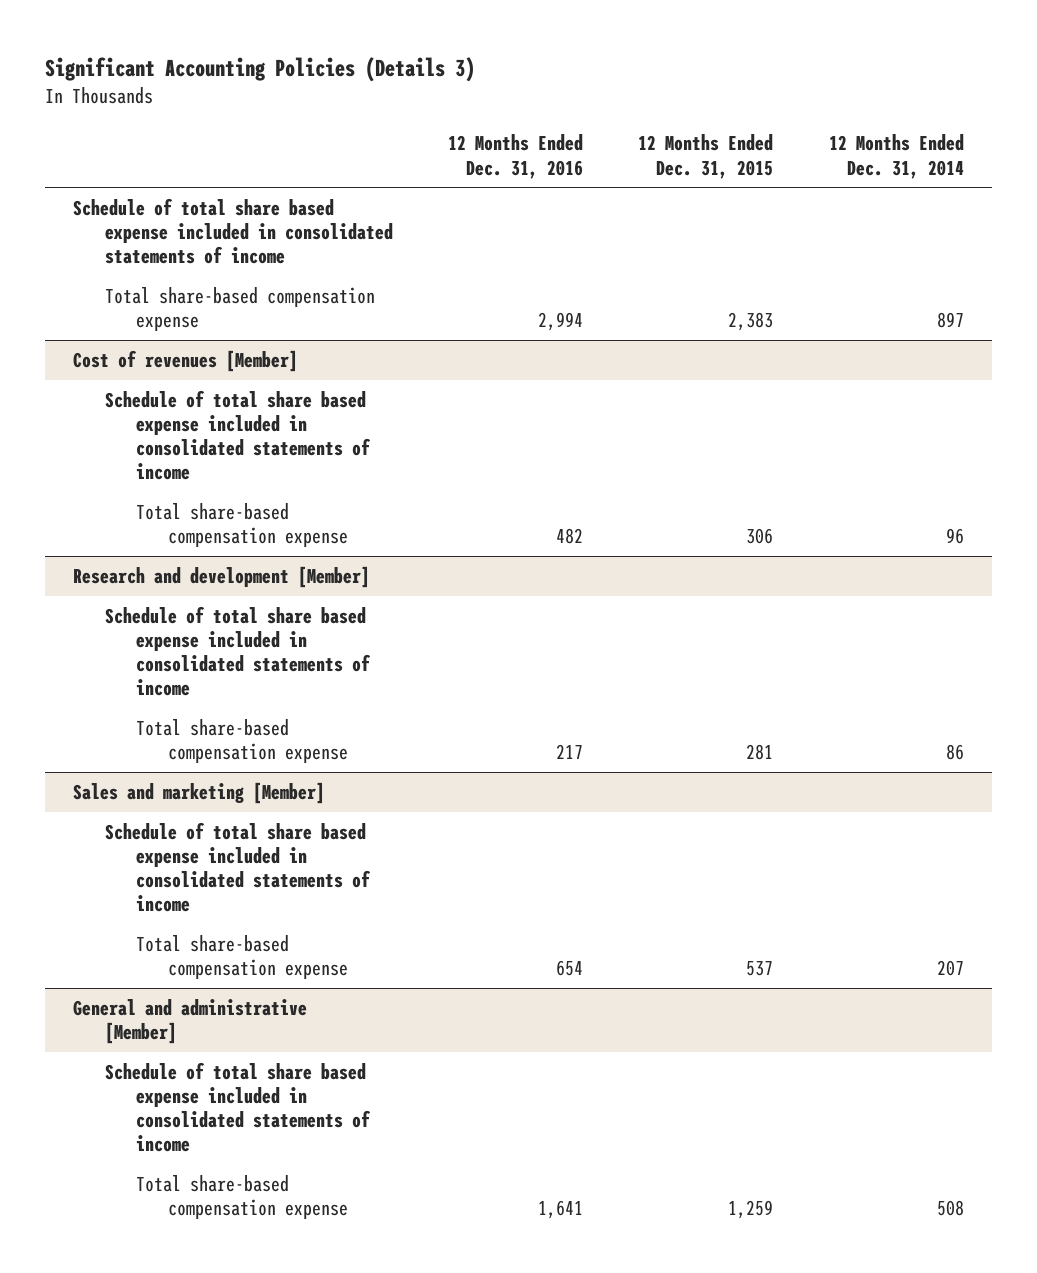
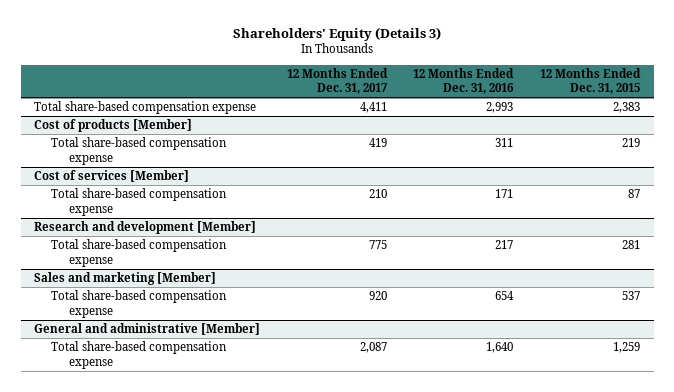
- Significant Accounting Policies (Details 3)
+ Shareholders' Equity (Details 3)
- | 12 Months Ended Dec. 31, 2016 | 12 Months Ended Dec. 31, 2015 | 12 Months Ended Dec. 31, 2014
+ | 12 Months Ended Dec. 31, 2017 | 12 Months Ended Dec. 31, 2016 | 12 Months Ended Dec. 31, 2015
- Schedule of total share based expense included in consolidated statements of income
- Total share-based compensation expense | 2,994 | 2,383 | 897
- Cost of revenues [Member]
- Schedule of total share based expense included in consolidated statements of income
- Total share-based compensation expense | 482 | 306 | 96
+ Total share-based compensation expense | 4,411 | 2,993 | 2,383
+ Cost of products [Member]
+ Total share-based compensation expense | 419 | 311 | 219
+ Cost of services [Member]
+ Total share-based compensation expense | 210 | 171 | 87
@ Research and development [Member]
- Schedule of total share based expense included in consolidated statements of income
@ Sales and marketing [Member]
- Schedule of total share based expense included in consolidated statements of income
@ General and administrative [Member]
- Schedule of total share based expense included in consolidated statements of income
- Total share-based compensation expense | 1,641 | 1,259 | 508
+ Total share-based compensation expense | 2,087 | 1,640 | 1,259

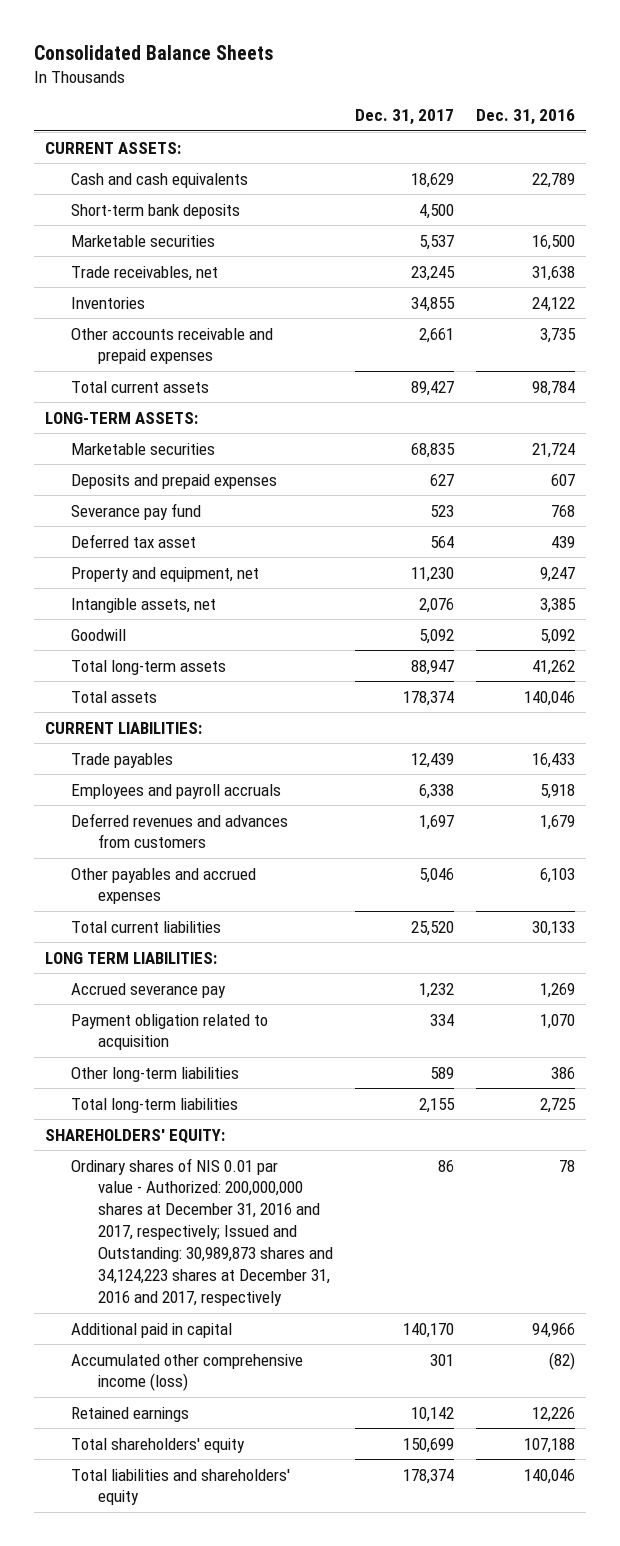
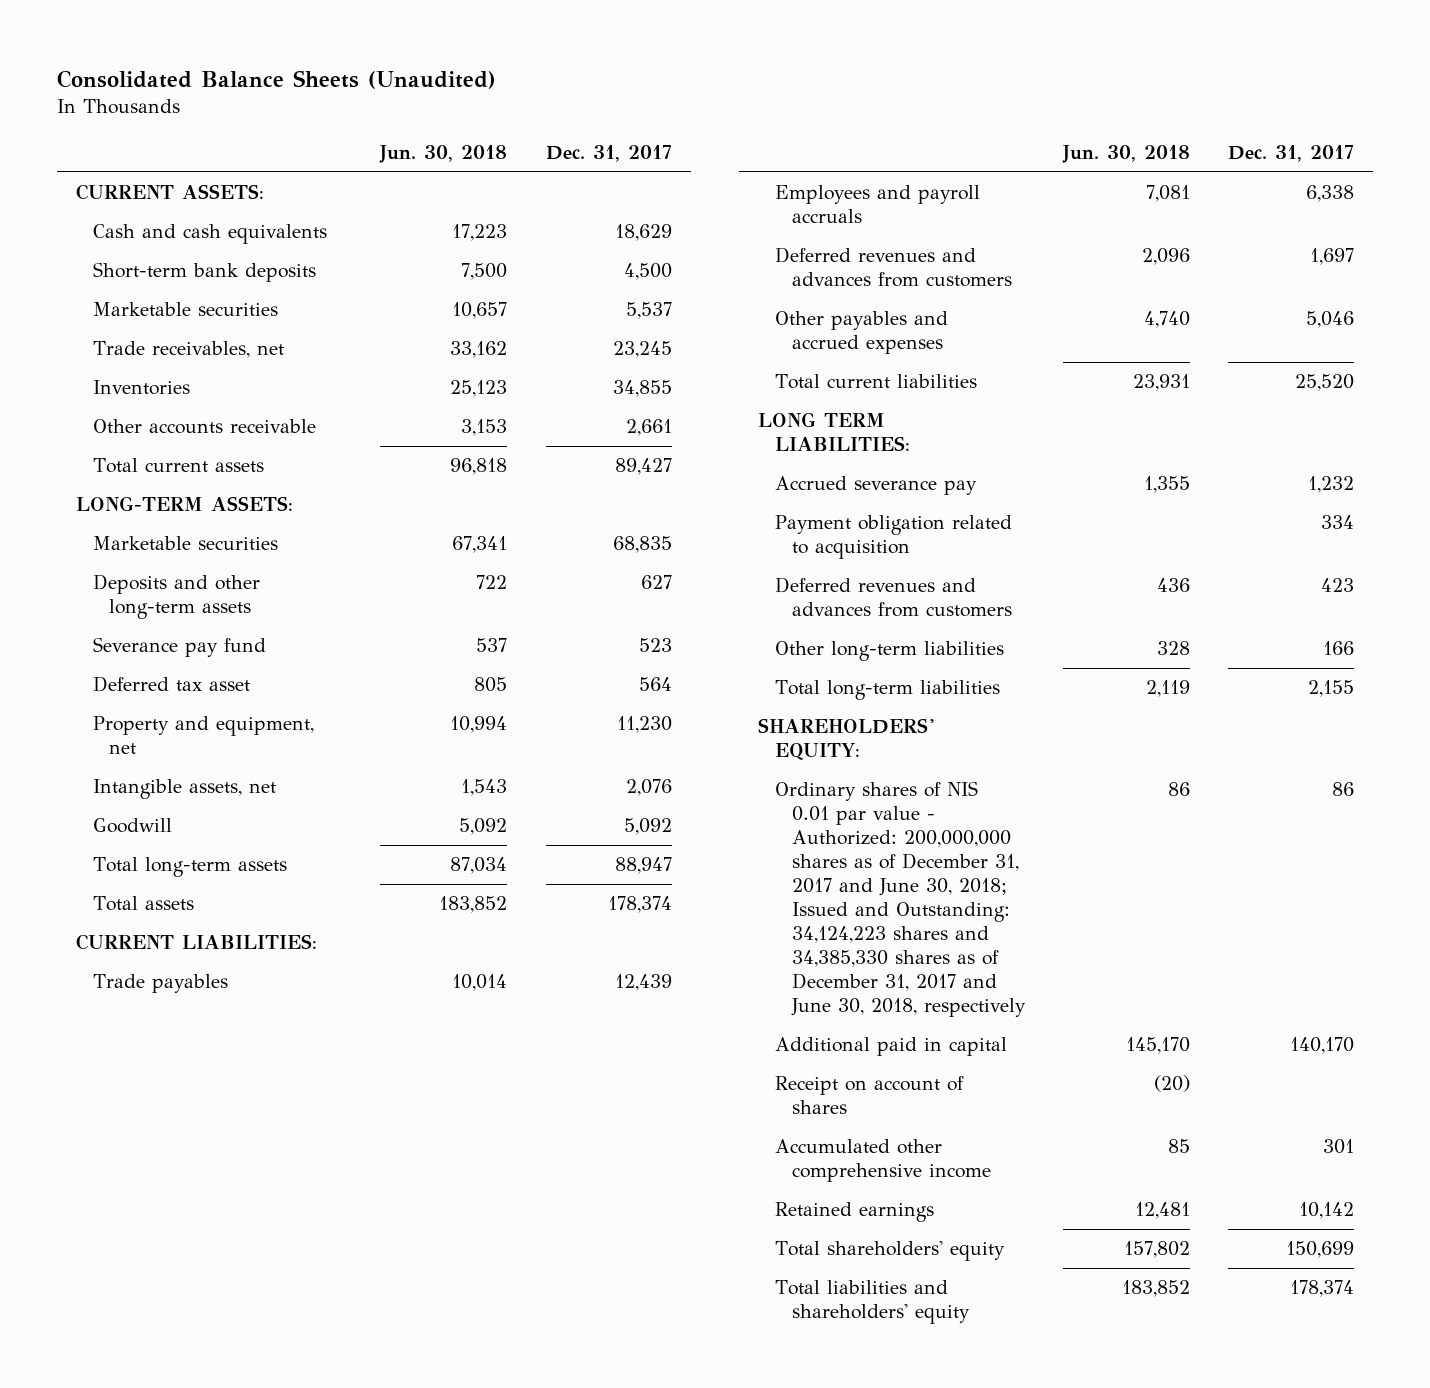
- Consolidated Balance Sheets
+ Consolidated Balance Sheets (Unaudited)
- | Dec. 31, 2017 | Dec. 31, 2016
+ | Jun. 30, 2018 | Dec. 31, 2017
- Other accounts receivable and prepaid expenses | 2,661 | 3,735
+ Other accounts receivable | 3,153 | 2,661
- Deposits and prepaid expenses | 627 | 607
+ Deposits and other long-term assets | 722 | 627
- Other long-term liabilities | 589 | 386
+ Deferred revenues and advances from customers | 436 | 423
+ Other long-term liabilities | 328 | 166
- Ordinary shares of NIS 0.01 par value - Authorized: 200,000,000 shares at December 31, 2016 and 2017, respectively; Issued and Outstanding: 30,989,873 shares and 34,124,223 shares at December 31, 2016 and 2017, respectively | 86 | 78
+ Ordinary shares of NIS 0.01 par value - Authorized: 200,000,000 shares as of December 31, 2017 and June 30, 2018; Issued and Outstanding: 34,124,223 shares and 34,385,330 shares as of December 31, 2017 and June 30, 2018, respectively | 86 | 86
- Accumulated other comprehensive income (loss) | 301 | (82)
+ Receipt on account of shares | (20) |
+ Accumulated other comprehensive income | 85 | 301

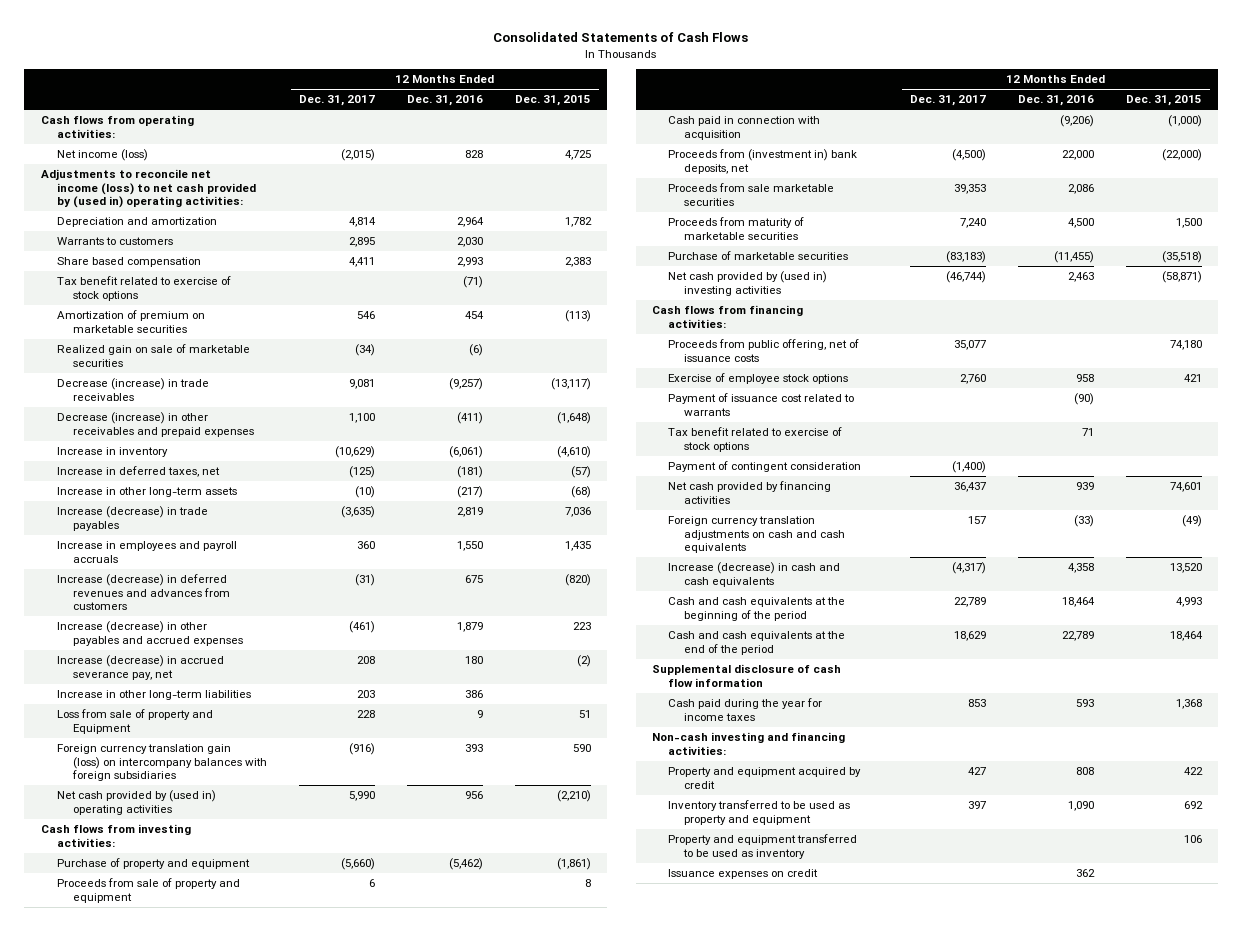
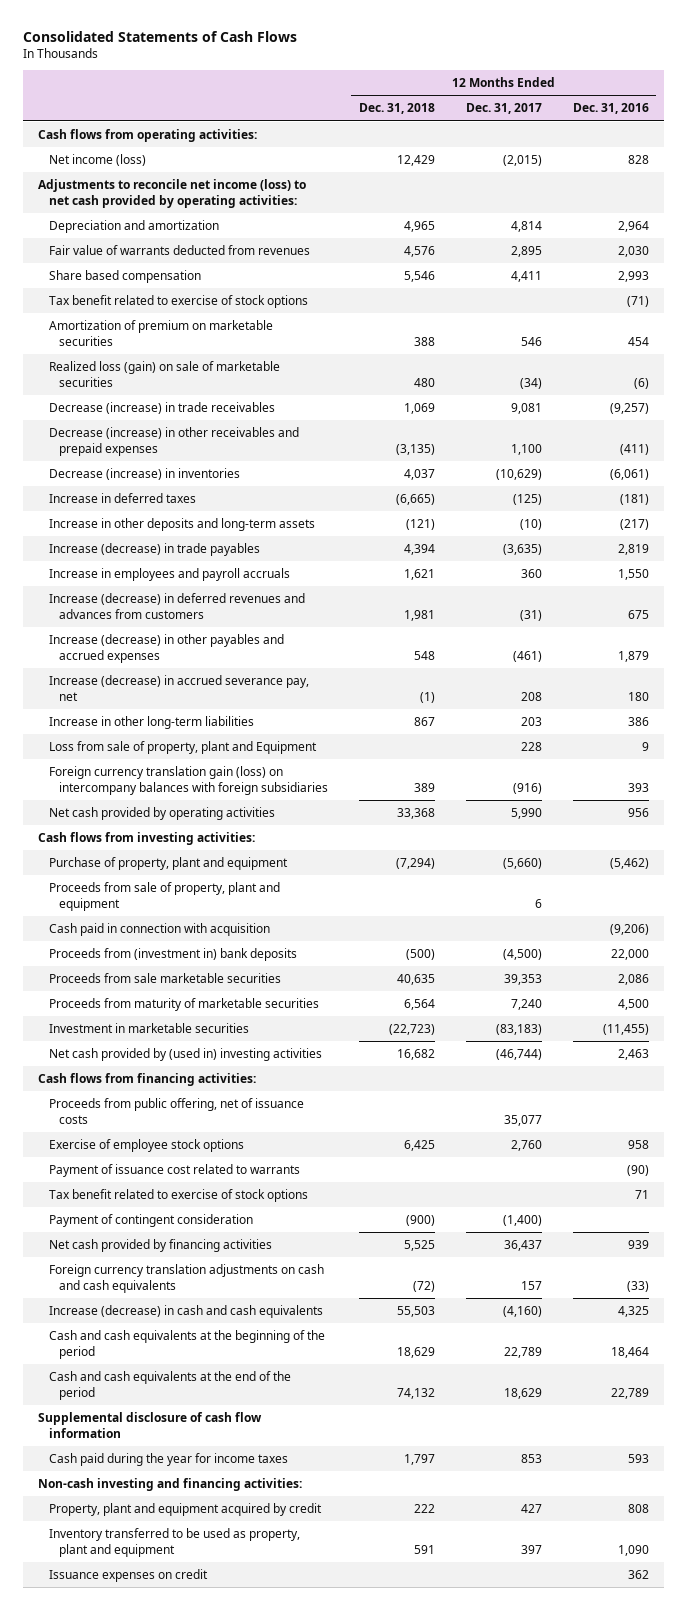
- | 12 Months Ended Dec. 31, 2017 | 12 Months Ended Dec. 31, 2016 | 12 Months Ended Dec. 31, 2015
+ | 12 Months Ended Dec. 31, 2018 | 12 Months Ended Dec. 31, 2017 | 12 Months Ended Dec. 31, 2016
- Adjustments to reconcile net income (loss) to net cash provided by (used in) operating activities:
+ Adjustments to reconcile net income (loss) to net cash provided by operating activities:
- Warrants to customers | 2,895 | 2,030 |
+ Fair value of warrants deducted from revenues | 4,576 | 2,895 | 2,030
- Realized gain on sale of marketable securities | (34) | (6) |
+ Realized loss (gain) on sale of marketable securities | 480 | (34) | (6)
- Increase in inventory | (10,629) | (6,061) | (4,610)
- Increase in deferred taxes, net | (125) | (181) | (57)
- Increase in other long-term assets | (10) | (217) | (68)
+ Decrease (increase) in inventories | 4,037 | (10,629) | (6,061)
+ Increase in deferred taxes | (6,665) | (125) | (181)
+ Increase in other deposits and long-term assets | (121) | (10) | (217)
- Loss from sale of property and Equipment | 228 | 9 | 51
+ Loss from sale of property, plant and Equipment | | 228 | 9
- Net cash provided by (used in) operating activities | 5,990 | 956 | (2,210)
+ Net cash provided by operating activities | 33,368 | 5,990 | 956
- Purchase of property and equipment | (5,660) | (5,462) | (1,861)
- Proceeds from sale of property and equipment | 6 | | 8
+ Purchase of property, plant and equipment | (7,294) | (5,660) | (5,462)
+ Proceeds from sale of property, plant and equipment | | 6 |
- Proceeds from (investment in) bank deposits, net | (4,500) | 22,000 | (22,000)
+ Proceeds from (investment in) bank deposits | (500) | (4,500) | 22,000
- Purchase of marketable securities | (83,183) | (11,455) | (35,518)
+ Investment in marketable securities | (22,723) | (83,183) | (11,455)
- Increase (decrease) in cash and cash equivalents | (4,317) | 4,358 | 13,520
+ Increase (decrease) in cash and cash equivalents | 55,503 | (4,160) | 4,325
- Property and equipment acquired by credit | 427 | 808 | 422
- Inventory transferred to be used as property and equipment | 397 | 1,090 | 692
- Property and equipment transferred to be used as inventory | | | 106
+ Property, plant and equipment acquired by credit | 222 | 427 | 808
+ Inventory transferred to be used as property, plant and equipment | 591 | 397 | 1,090

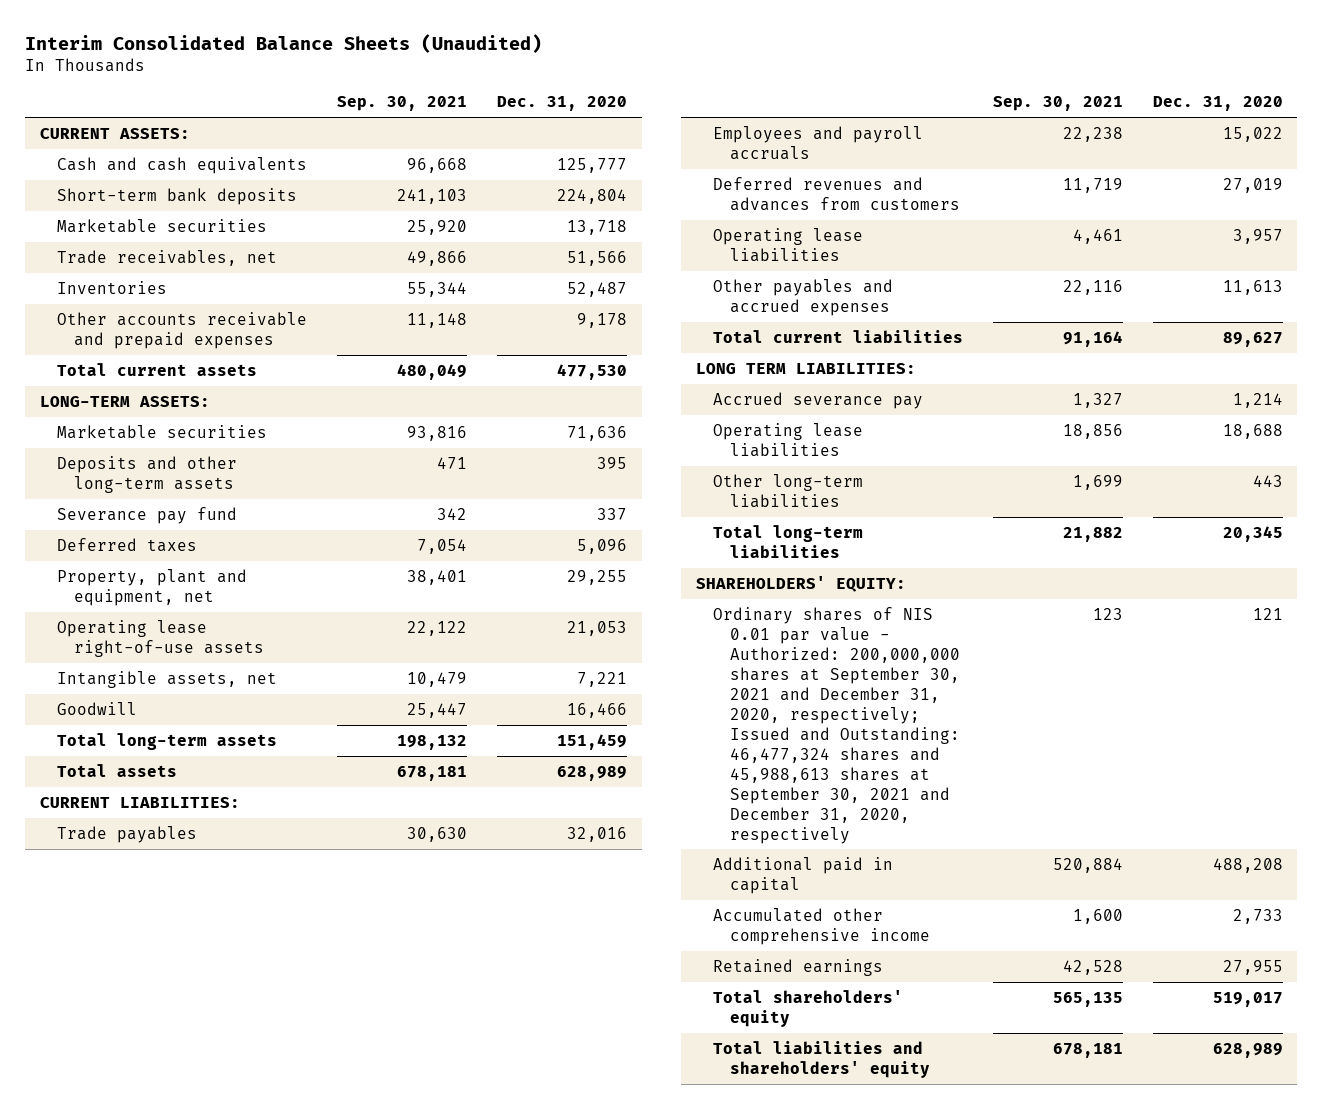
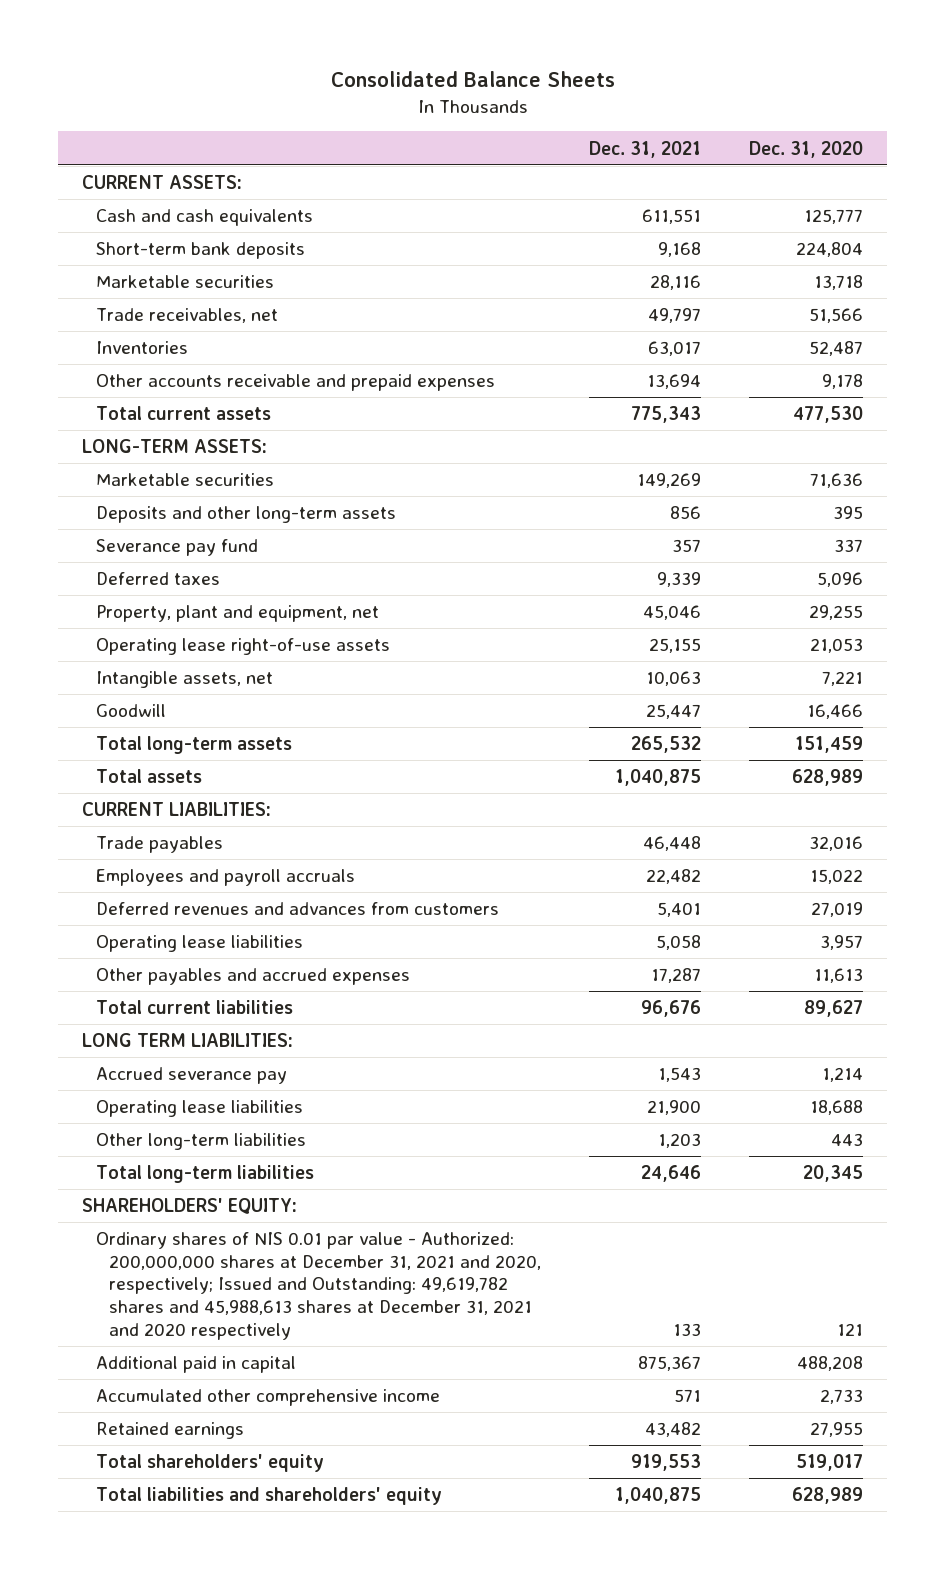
- Interim Consolidated Balance Sheets (Unaudited)
+ Consolidated Balance Sheets
- | Sep. 30, 2021 | Dec. 31, 2020
+ | Dec. 31, 2021 | Dec. 31, 2020
- Ordinary shares of NIS 0.01 par value - Authorized: 200,000,000 shares at September 30, 2021 and December 31, 2020, respectively; Issued and Outstanding: 46,477,324 shares and 45,988,613 shares at September 30, 2021 and December 31, 2020, respectively | 123 | 121
+ Ordinary shares of NIS 0.01 par value - Authorized: 200,000,000 shares at December 31, 2021 and 2020, respectively; Issued and Outstanding: 49,619,782 shares and 45,988,613 shares at December 31, 2021 and 2020 respectively | 133 | 121

